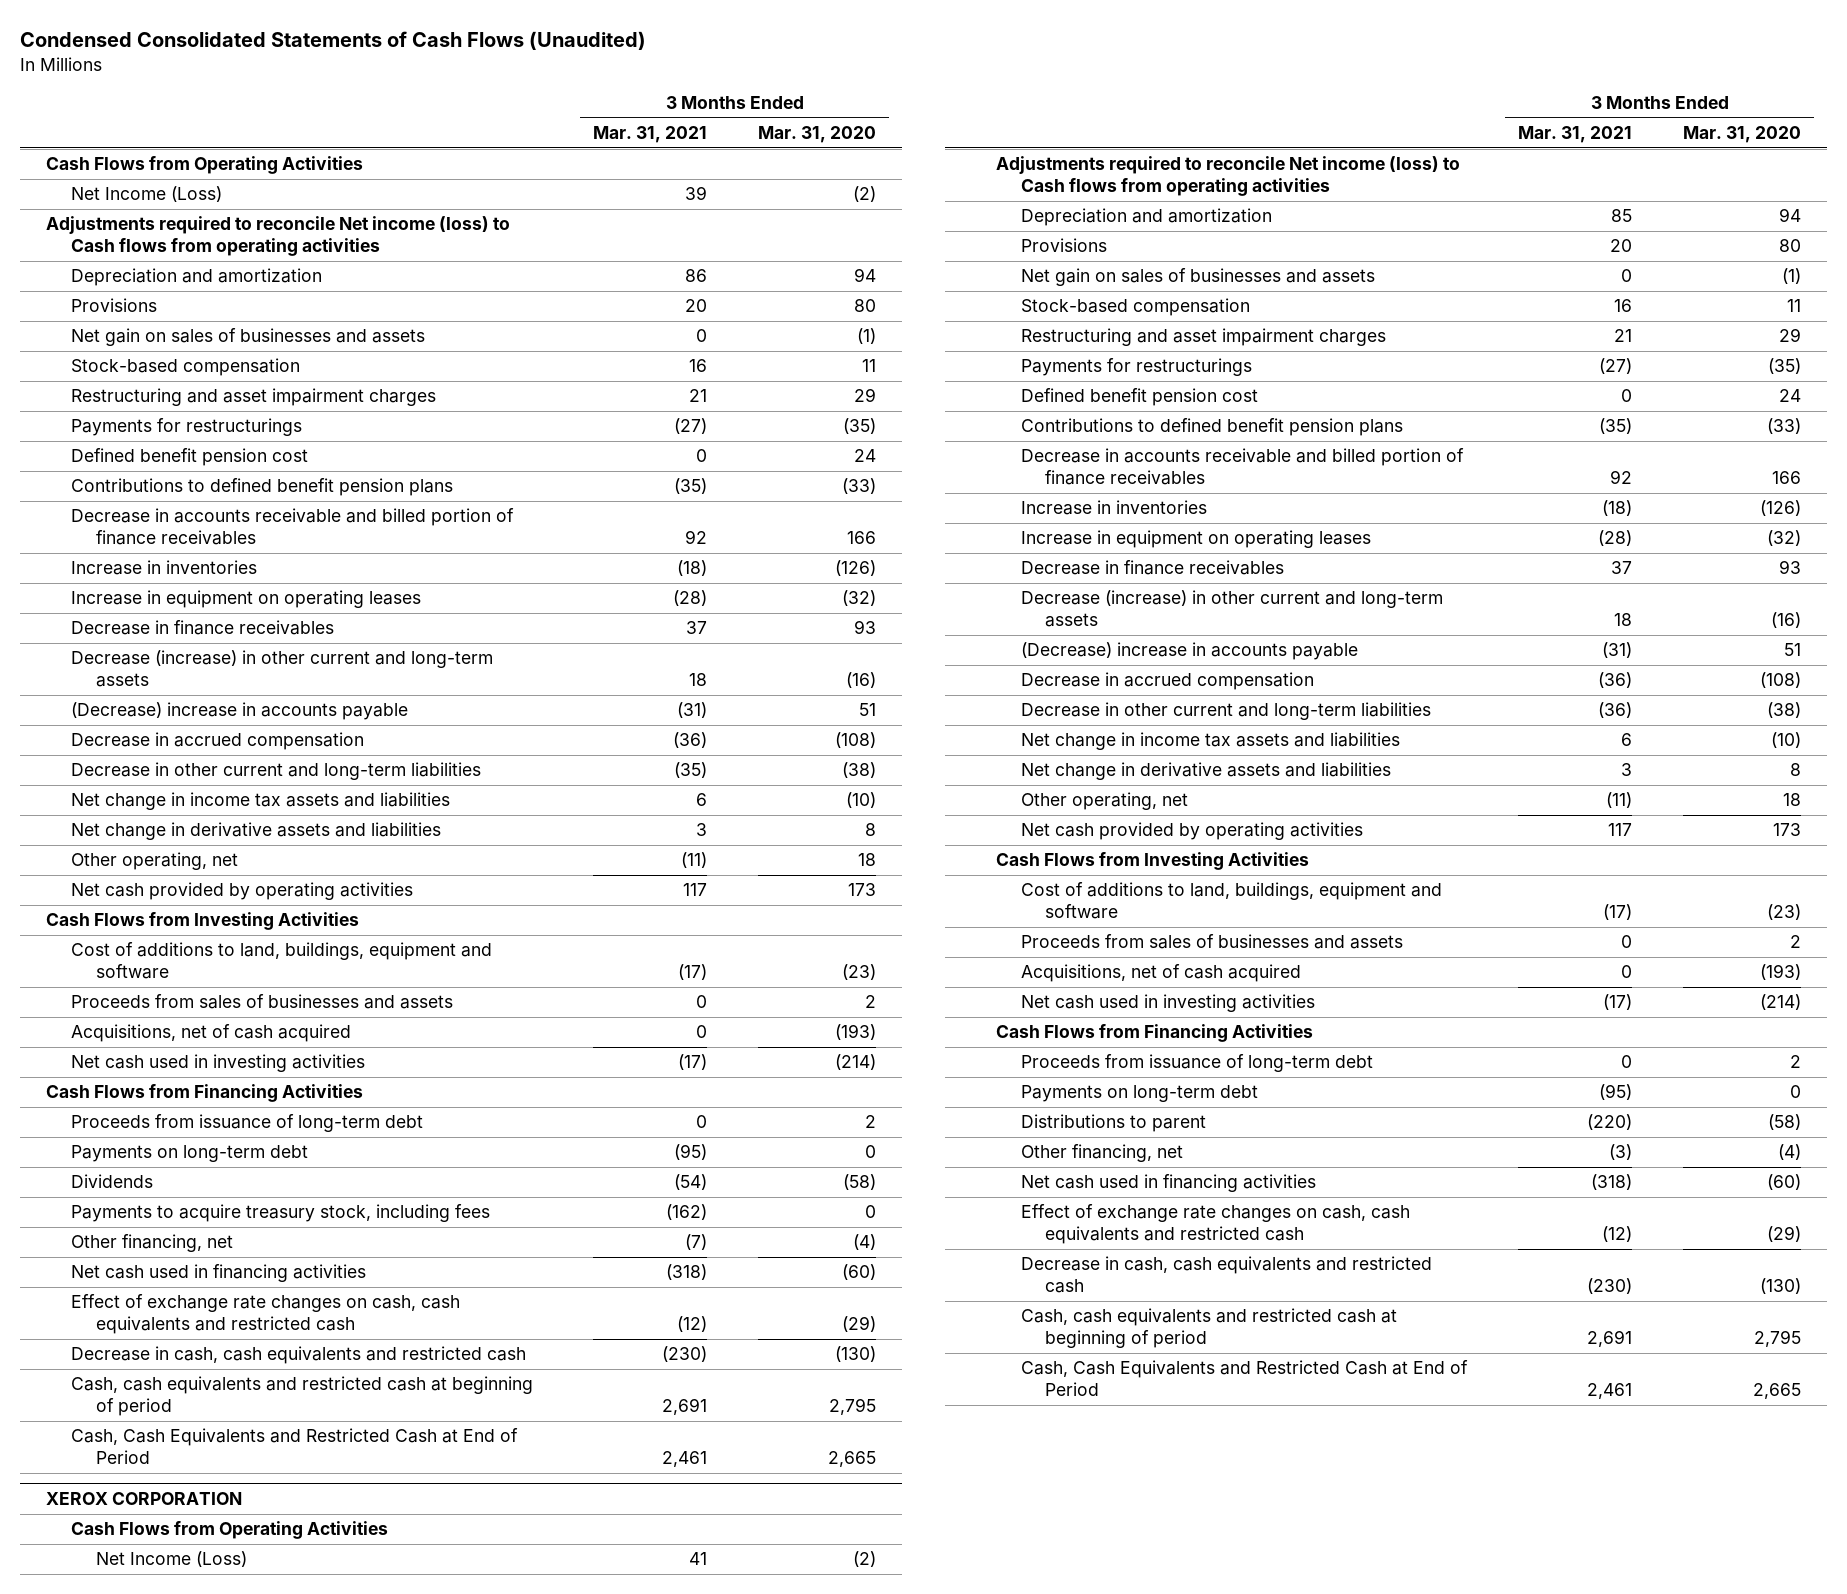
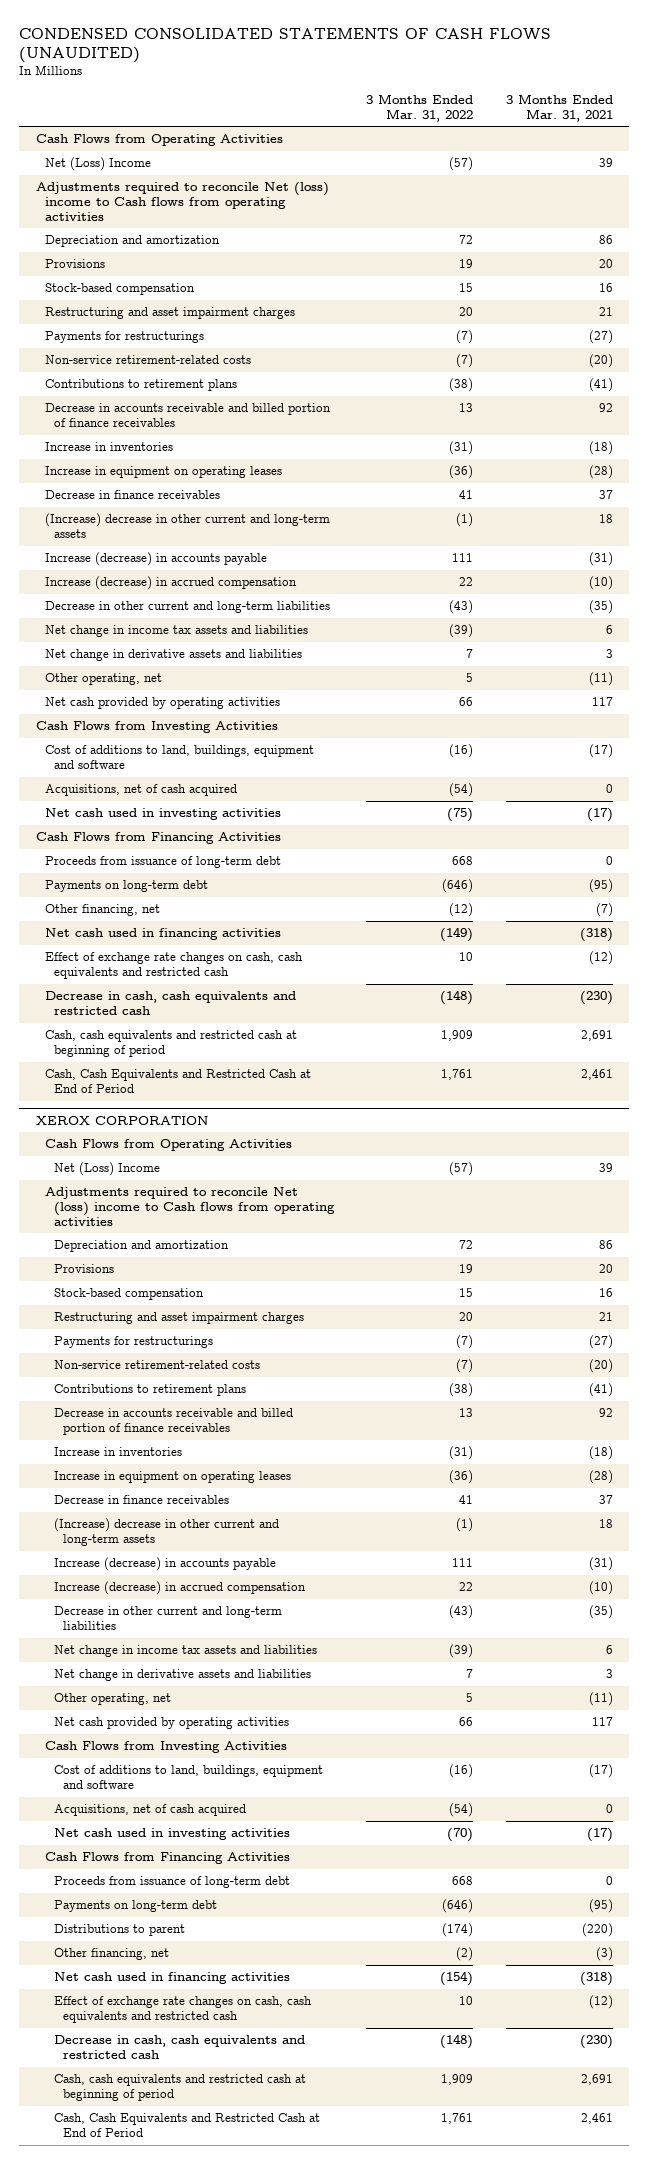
- Condensed Consolidated Statements of Cash Flows (Unaudited)
+ CONDENSED CONSOLIDATED STATEMENTS OF CASH FLOWS (UNAUDITED)
- | 3 Months Ended Mar. 31, 2021 | 3 Months Ended Mar. 31, 2020
+ | 3 Months Ended Mar. 31, 2022 | 3 Months Ended Mar. 31, 2021
- Net Income (Loss) | 39 | (2)
- Adjustments required to reconcile Net income (loss) to Cash flows from operating activities
+ Net (Loss) Income | (57) | 39
+ Adjustments required to reconcile Net (loss) income to Cash flows from operating activities
- Net gain on sales of businesses and assets | 0 | (1)
- Defined benefit pension cost | 0 | 24
- Contributions to defined benefit pension plans | (35) | (33)
+ Non-service retirement-related costs | (7) | (20)
+ Contributions to retirement plans | (38) | (41)
- Decrease (increase) in other current and long-term assets | 18 | (16)
- (Decrease) increase in accounts payable | (31) | 51
- Decrease in accrued compensation | (36) | (108)
+ (Increase) decrease in other current and long-term assets | (1) | 18
+ Increase (decrease) in accounts payable | 111 | (31)
+ Increase (decrease) in accrued compensation | 22 | (10)
- Proceeds from sales of businesses and assets | 0 | 2
- Dividends | (54) | (58)
- Payments to acquire treasury stock, including fees | (162) | 0
@ XEROX CORPORATION
- Net Income (Loss) | 41 | (2)
- Adjustments required to reconcile Net income (loss) to Cash flows from operating activities
- Depreciation and amortization | 85 | 94
+ Net (Loss) Income | (57) | 39
+ Adjustments required to reconcile Net (loss) income to Cash flows from operating activities
+ Depreciation and amortization | 72 | 86
- Net gain on sales of businesses and assets | 0 | (1)
- Defined benefit pension cost | 0 | 24
- Contributions to defined benefit pension plans | (35) | (33)
+ Non-service retirement-related costs | (7) | (20)
+ Contributions to retirement plans | (38) | (41)
- Decrease (increase) in other current and long-term assets | 18 | (16)
- (Decrease) increase in accounts payable | (31) | 51
- Decrease in accrued compensation | (36) | (108)
- Decrease in other current and long-term liabilities | (36) | (38)
+ (Increase) decrease in other current and long-term assets | (1) | 18
+ Increase (decrease) in accounts payable | 111 | (31)
+ Increase (decrease) in accrued compensation | 22 | (10)
+ Decrease in other current and long-term liabilities | (43) | (35)
- Proceeds from sales of businesses and assets | 0 | 2

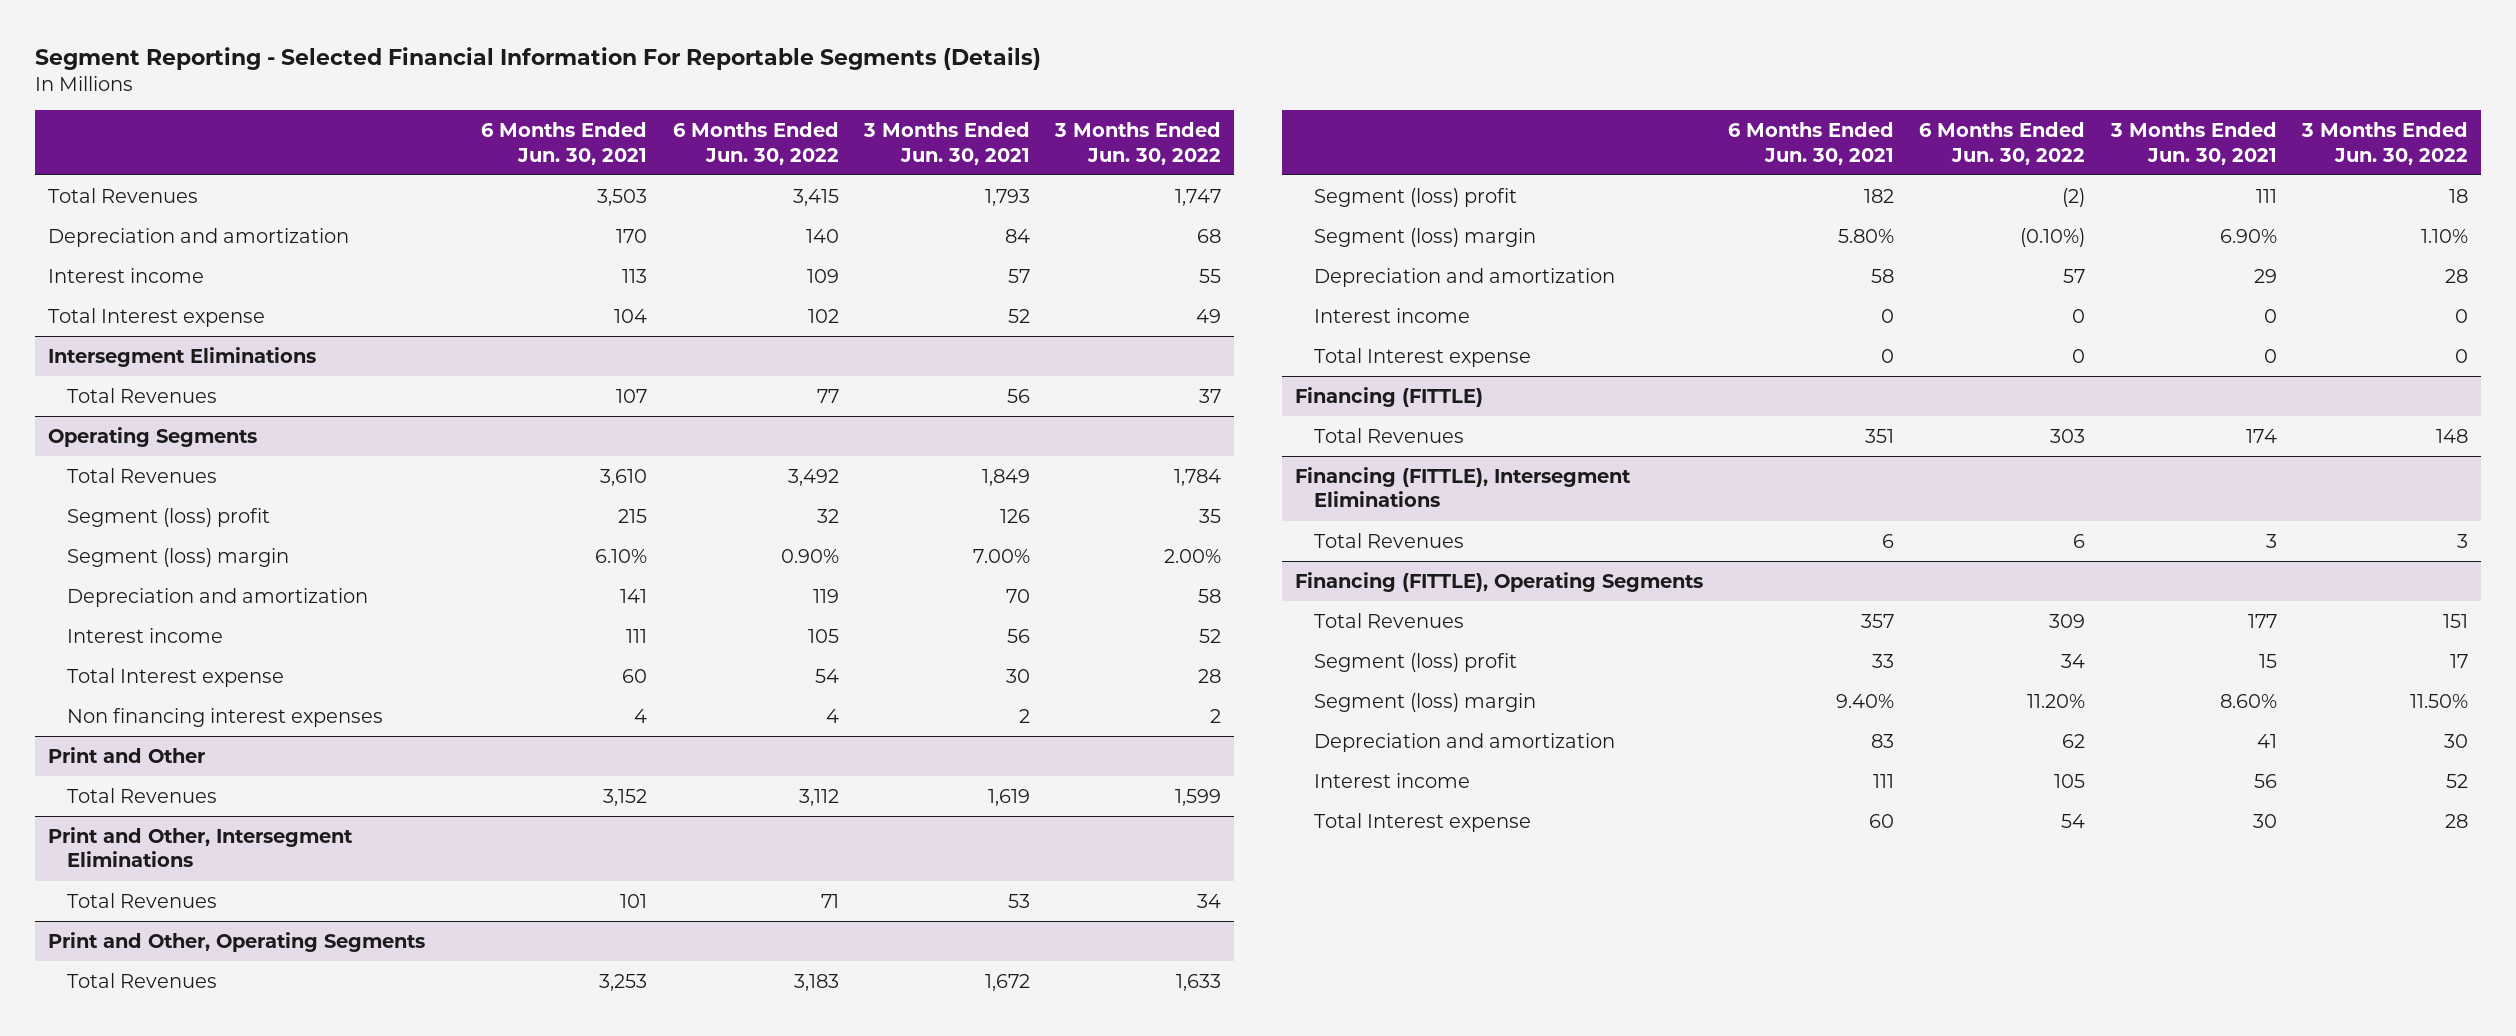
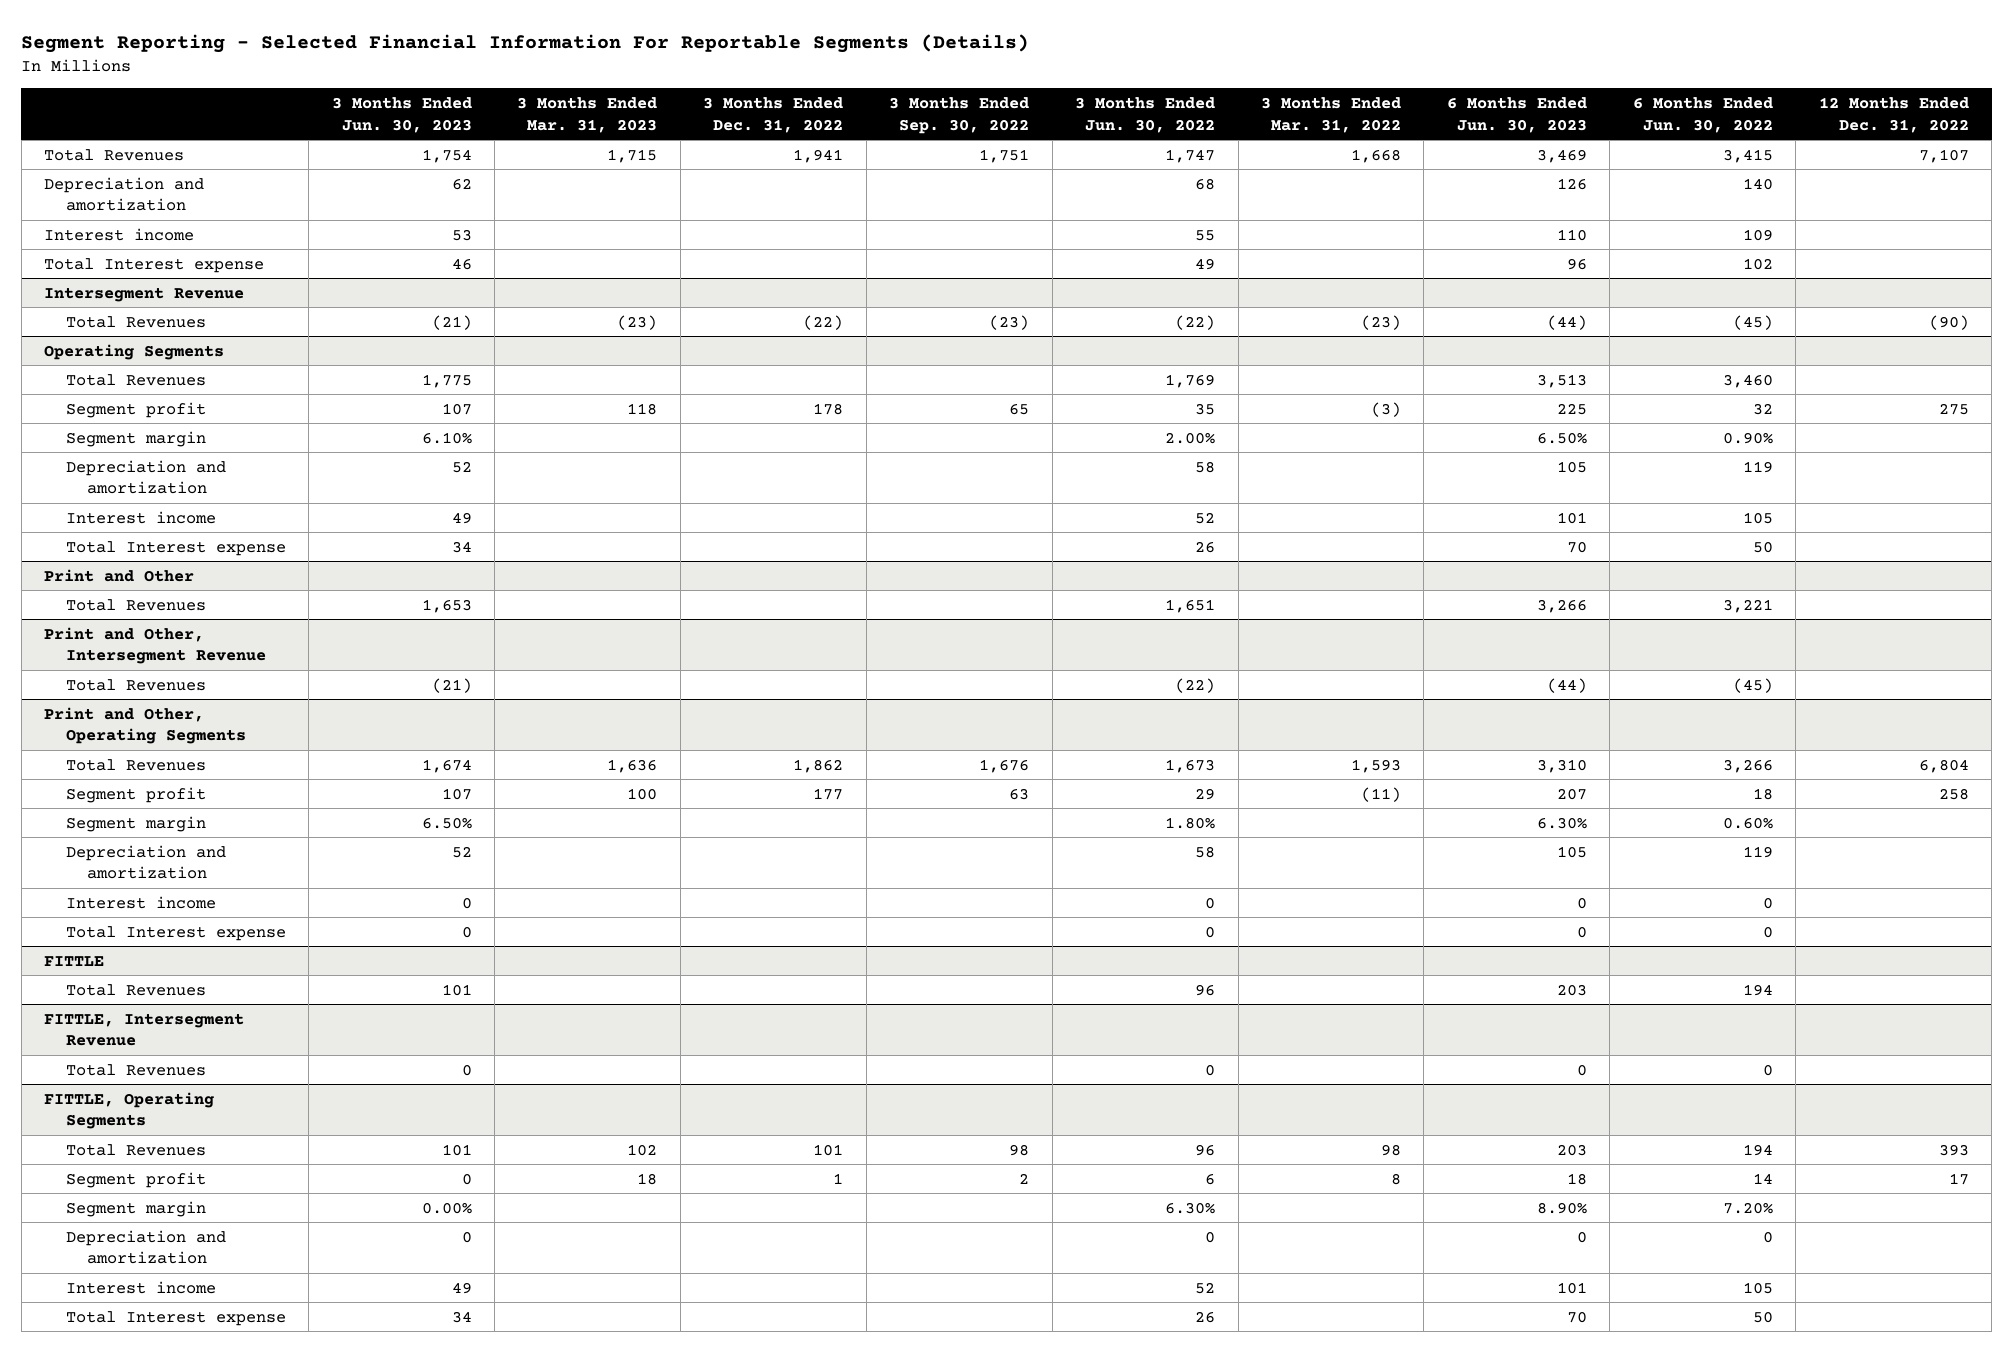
- | 6 Months Ended Jun. 30, 2021 | 6 Months Ended Jun. 30, 2022 | 3 Months Ended Jun. 30, 2021 | 3 Months Ended Jun. 30, 2022
+ | 3 Months Ended Jun. 30, 2023 | 3 Months Ended Mar. 31, 2023 | 3 Months Ended Dec. 31, 2022 | 3 Months Ended Sep. 30, 2022 | 3 Months Ended Jun. 30, 2022 | 3 Months Ended Mar. 31, 2022 | 6 Months Ended Jun. 30, 2023 | 6 Months Ended Jun. 30, 2022 | 12 Months Ended Dec. 31, 2022
- Intersegment Eliminations
- Total Revenues | 107 | 77 | 56 | 37
+ Intersegment Revenue
+ Total Revenues | (21) | (23) | (22) | (23) | (22) | (23) | (44) | (45) | (90)
@ Operating Segments
- Total Revenues | 3,610 | 3,492 | 1,849 | 1,784
- Segment (loss) profit | 215 | 32 | 126 | 35
- Segment (loss) margin | 6.10% | 0.90% | 7.00% | 2.00%
+ Total Revenues | 1,775 | | | | 1,769 | | 3,513 | 3,460 |
+ Segment profit | 107 | 118 | 178 | 65 | 35 | (3) | 225 | 32 | 275
+ Segment margin | 6.10% | | | | 2.00% | | 6.50% | 0.90% |
- Total Interest expense | 60 | 54 | 30 | 28
- Non financing interest expenses | 4 | 4 | 2 | 2
+ Total Interest expense | 34 | | | | 26 | | 70 | 50 |
@ Print and Other
- Total Revenues | 3,152 | 3,112 | 1,619 | 1,599
- Print and Other, Intersegment Eliminations
- Total Revenues | 101 | 71 | 53 | 34
@ Print and Other
+ Total Revenues | 1,653 | | | | 1,651 | | 3,266 | 3,221 |
+ Print and Other, Intersegment Revenue
+ Total Revenues | (21) | | | | (22) | | (44) | (45) |
@ Print and Other, Operating Segments
- Total Revenues | 3,253 | 3,183 | 1,672 | 1,633
- Segment (loss) profit | 182 | (2) | 111 | 18
- Segment (loss) margin | 5.80% | (0.10%) | 6.90% | 1.10%
- Depreciation and amortization | 58 | 57 | 29 | 28
+ Total Revenues | 1,674 | 1,636 | 1,862 | 1,676 | 1,673 | 1,593 | 3,310 | 3,266 | 6,804
+ Segment profit | 107 | 100 | 177 | 63 | 29 | (11) | 207 | 18 | 258
+ Segment margin | 6.50% | | | | 1.80% | | 6.30% | 0.60% |
+ Depreciation and amortization | 52 | | | | 58 | | 105 | 119 |
- Financing (FITTLE)
- Total Revenues | 351 | 303 | 174 | 148
- Financing (FITTLE), Intersegment Eliminations
- Total Revenues | 6 | 6 | 3 | 3
- Financing (FITTLE), Operating Segments
- Total Revenues | 357 | 309 | 177 | 151
- Segment (loss) profit | 33 | 34 | 15 | 17
- Segment (loss) margin | 9.40% | 11.20% | 8.60% | 11.50%
- Depreciation and amortization | 83 | 62 | 41 | 30
+ FITTLE
+ Total Revenues | 101 | | | | 96 | | 203 | 194 |
+ FITTLE, Intersegment Revenue
+ Total Revenues | 0 | | | | 0 | | 0 | 0 |
+ FITTLE, Operating Segments
+ Total Revenues | 101 | 102 | 101 | 98 | 96 | 98 | 203 | 194 | 393
+ Segment profit | 0 | 18 | 1 | 2 | 6 | 8 | 18 | 14 | 17
+ Segment margin | 0.00% | | | | 6.30% | | 8.90% | 7.20% |
+ Depreciation and amortization | 0 | | | | 0 | | 0 | 0 |
- Total Interest expense | 60 | 54 | 30 | 28
+ Total Interest expense | 34 | | | | 26 | | 70 | 50 |

